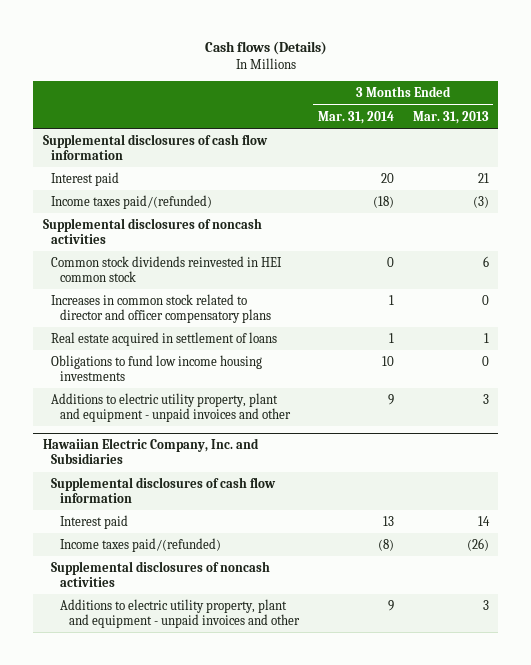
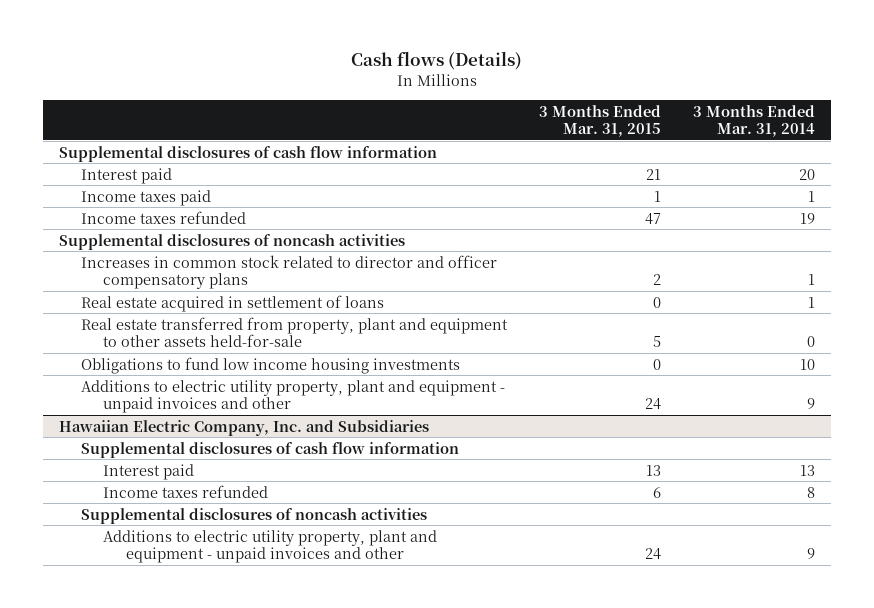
- | 3 Months Ended Mar. 31, 2014 | 3 Months Ended Mar. 31, 2013
+ | 3 Months Ended Mar. 31, 2015 | 3 Months Ended Mar. 31, 2014
- Income taxes paid/(refunded) | (18) | (3)
+ Income taxes paid | 1 | 1
+ Income taxes refunded | 47 | 19
- Common stock dividends reinvested in HEI common stock | 0 | 6
+ Real estate transferred from property, plant and equipment to other assets held-for-sale | 5 | 0
@ Hawaiian Electric Company, Inc. and Subsidiaries
- Income taxes paid/(refunded) | (8) | (26)
+ Income taxes refunded | 6 | 8

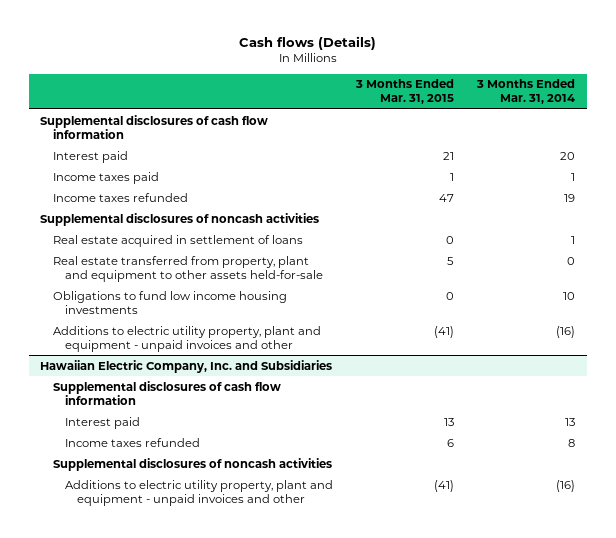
- Increases in common stock related to director and officer compensatory plans | 2 | 1
- Additions to electric utility property, plant and equipment - unpaid invoices and other | 24 | 9
+ Additions to electric utility property, plant and equipment - unpaid invoices and other | (41) | (16)
@ Hawaiian Electric Company, Inc. and Subsidiaries
- Additions to electric utility property, plant and equipment - unpaid invoices and other | 24 | 9
+ Additions to electric utility property, plant and equipment - unpaid invoices and other | (41) | (16)

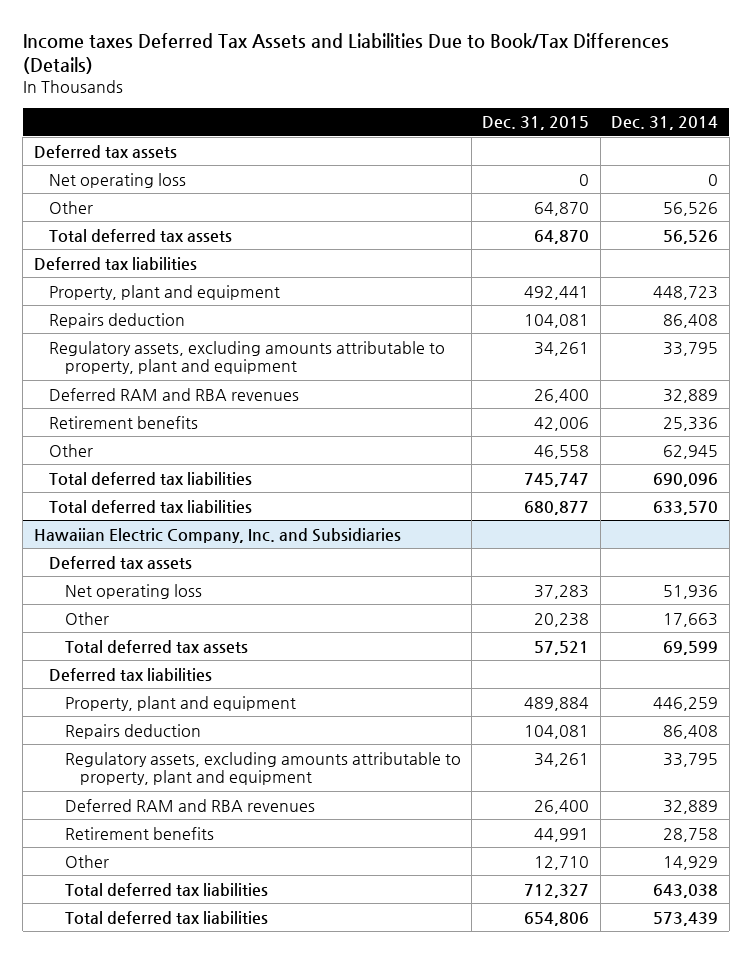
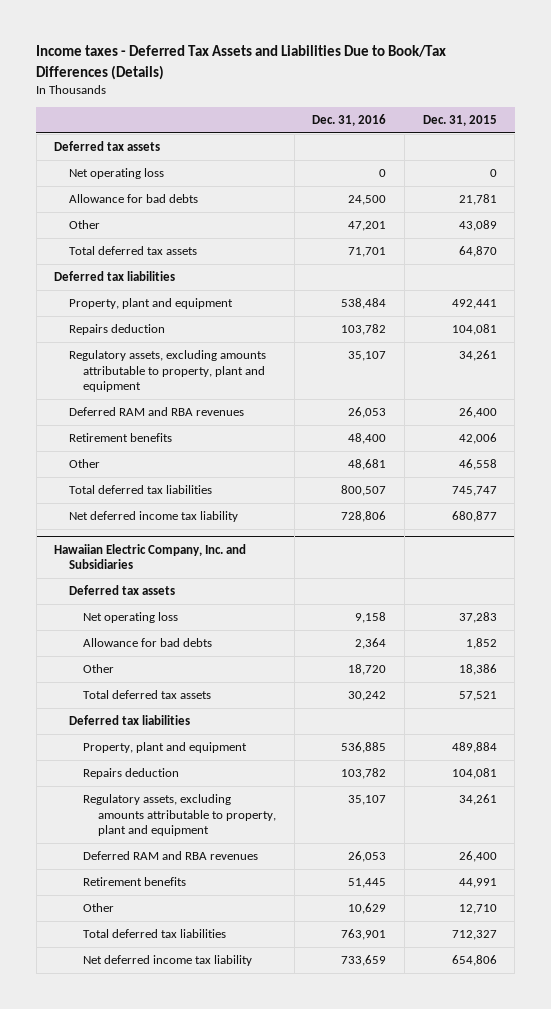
- Income taxes Deferred Tax Assets and Liabilities Due to Book/Tax Differences (Details)
+ Income taxes - Deferred Tax Assets and Liabilities Due to Book/Tax Differences (Details)
- | Dec. 31, 2015 | Dec. 31, 2014
+ | Dec. 31, 2016 | Dec. 31, 2015
- Other | 64,870 | 56,526
+ Allowance for bad debts | 24,500 | 21,781
+ Other | 47,201 | 43,089
- Total deferred tax liabilities | 680,877 | 633,570
+ Net deferred income tax liability | 728,806 | 680,877
@ Hawaiian Electric Company, Inc. and Subsidiaries
- Other | 20,238 | 17,663
+ Allowance for bad debts | 2,364 | 1,852
+ Other | 18,720 | 18,386
- Total deferred tax liabilities | 654,806 | 573,439
+ Net deferred income tax liability | 733,659 | 654,806

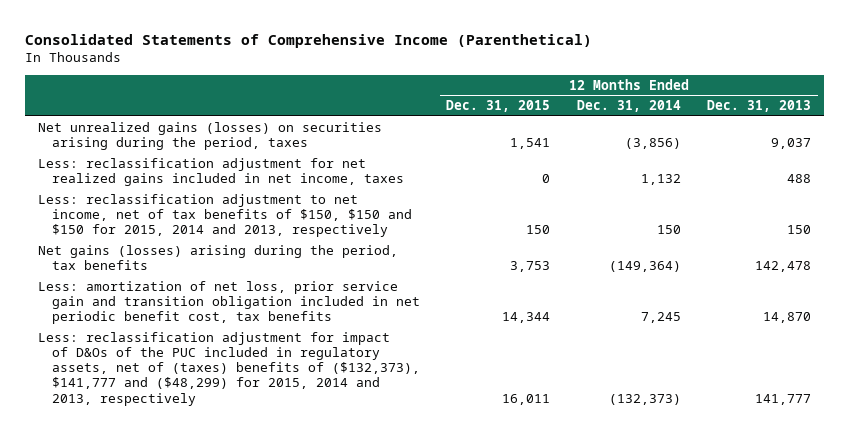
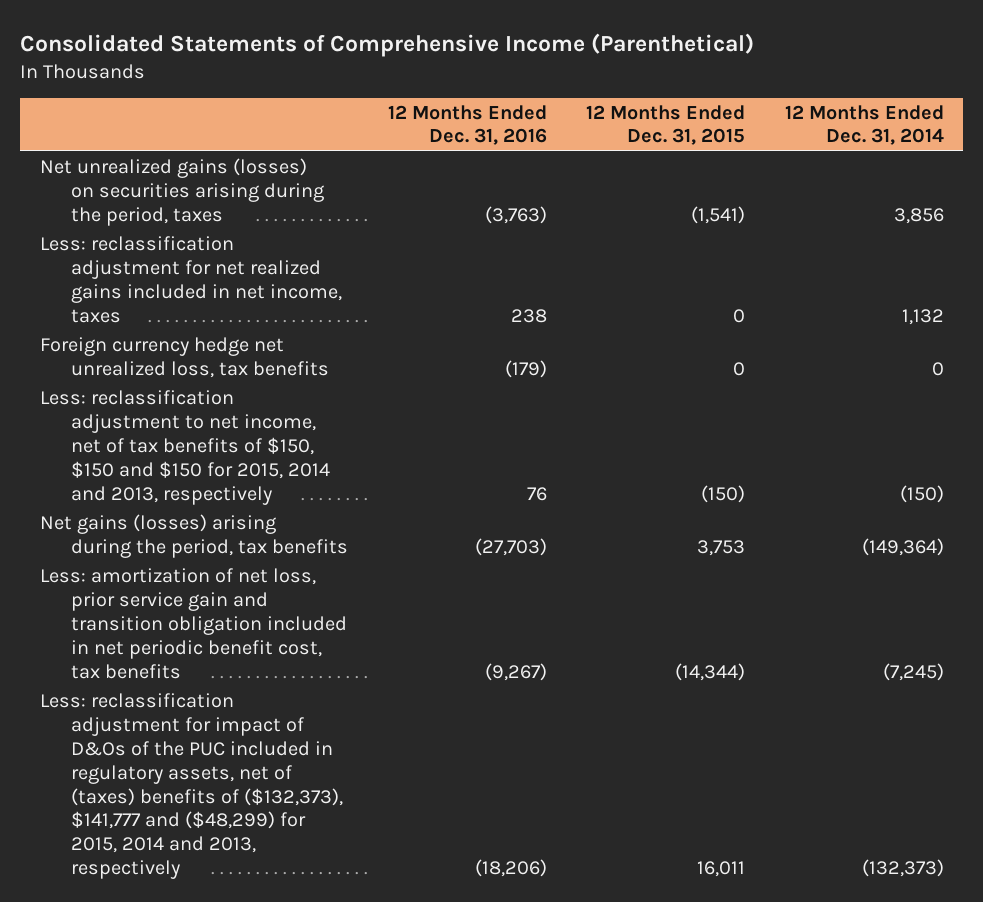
- | 12 Months Ended Dec. 31, 2015 | 12 Months Ended Dec. 31, 2014 | 12 Months Ended Dec. 31, 2013
+ | 12 Months Ended Dec. 31, 2016 | 12 Months Ended Dec. 31, 2015 | 12 Months Ended Dec. 31, 2014
- Net unrealized gains (losses) on securities arising during the period, taxes | 1,541 | (3,856) | 9,037
+ Net unrealized gains (losses) on securities arising during the period, taxes | (3,763) | (1,541) | 3,856
- Less: reclassification adjustment to net income, net of tax benefits of $150, $150 and $150 for 2015, 2014 and 2013, respectively | 150 | 150 | 150
+ Foreign currency hedge net unrealized loss, tax benefits | (179) | 0 | 0
+ Less: reclassification adjustment to net income, net of tax benefits of $150, $150 and $150 for 2015, 2014 and 2013, respectively | 76 | (150) | (150)
- Less: amortization of net loss, prior service gain and transition obligation included in net periodic benefit cost, tax benefits | 14,344 | 7,245 | 14,870
+ Less: amortization of net loss, prior service gain and transition obligation included in net periodic benefit cost, tax benefits | (9,267) | (14,344) | (7,245)

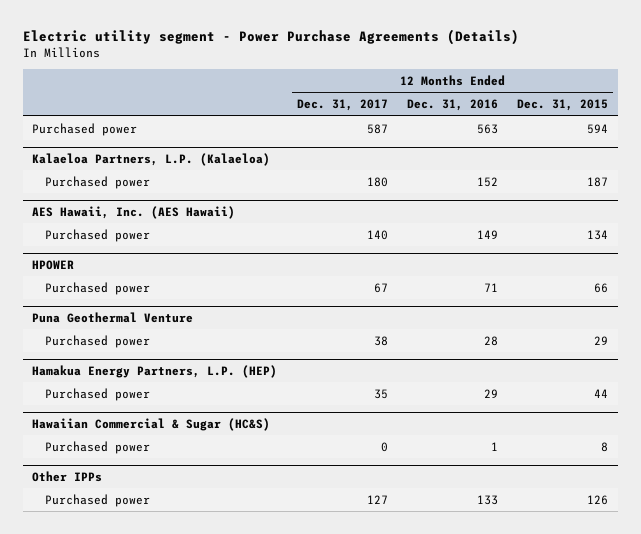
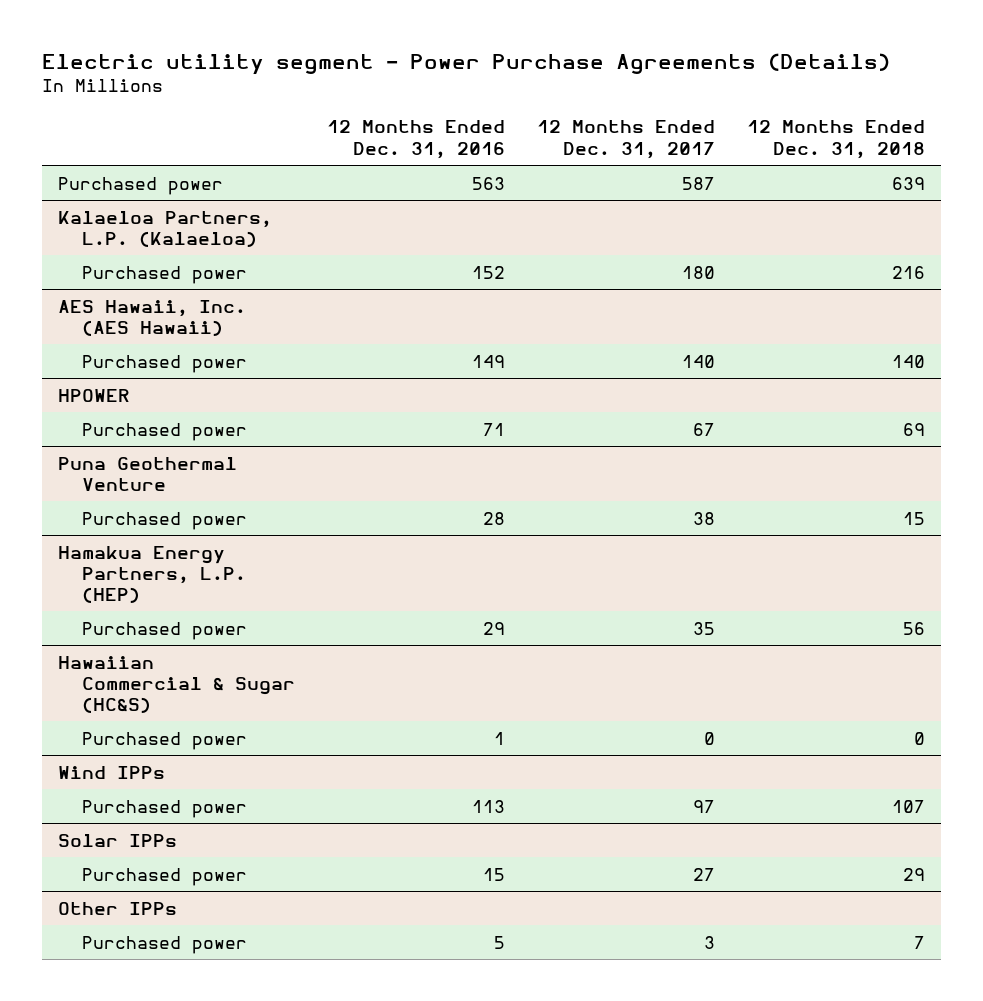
- | 12 Months Ended Dec. 31, 2017 | 12 Months Ended Dec. 31, 2016 | 12 Months Ended Dec. 31, 2015
+ | 12 Months Ended Dec. 31, 2016 | 12 Months Ended Dec. 31, 2017 | 12 Months Ended Dec. 31, 2018
+ Wind IPPs
+ Purchased power | 113 | 97 | 107
+ Solar IPPs
+ Purchased power | 15 | 27 | 29
@ Other IPPs
- Purchased power | 127 | 133 | 126
+ Purchased power | 5 | 3 | 7

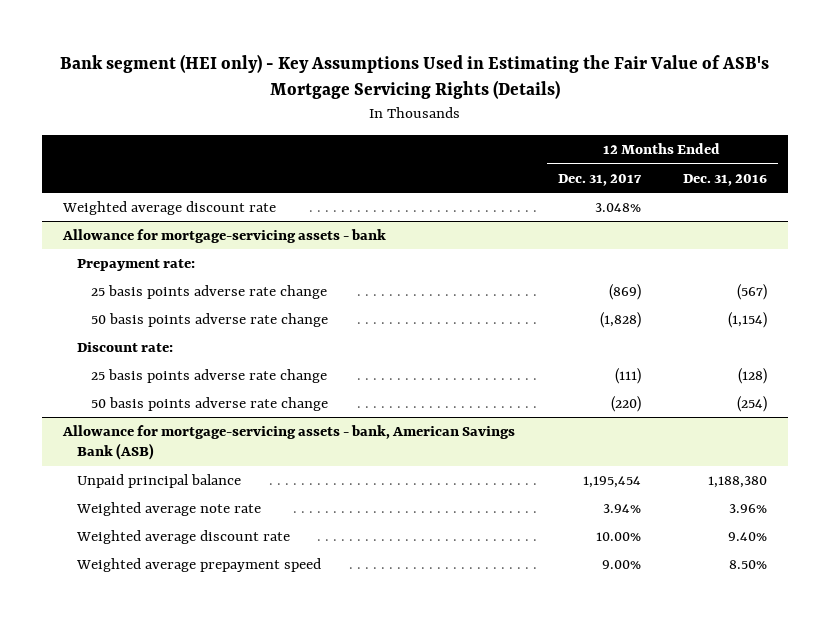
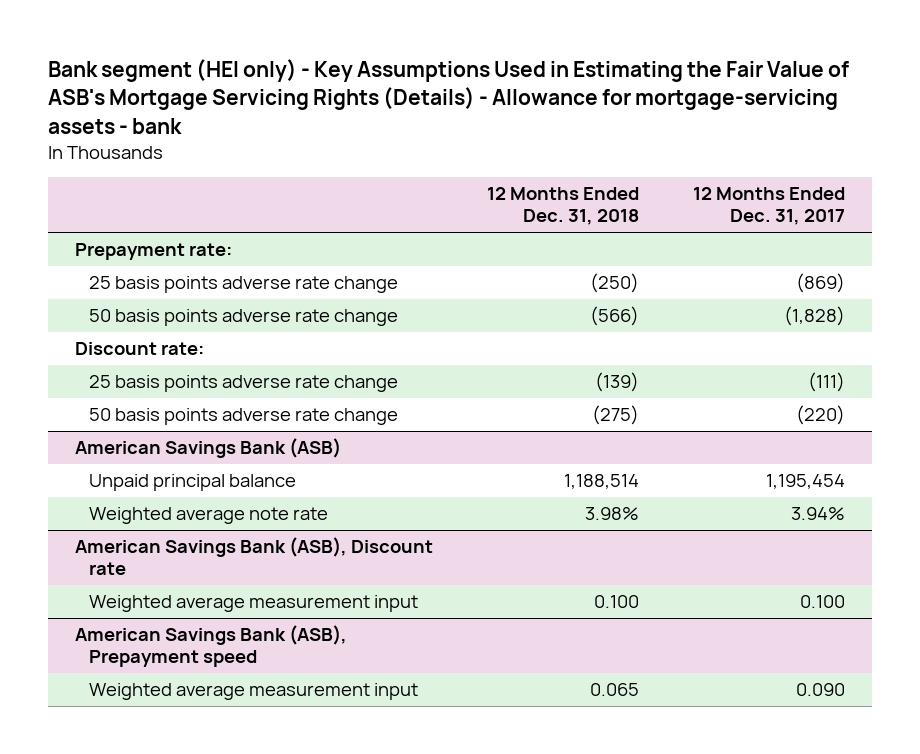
- Bank segment (HEI only) - Key Assumptions Used in Estimating the Fair Value of ASB's Mortgage Servicing Rights (Details)
+ Bank segment (HEI only) - Key Assumptions Used in Estimating the Fair Value of ASB's Mortgage Servicing Rights (Details) - Allowance for mortgage-servicing assets - bank
- | 12 Months Ended Dec. 31, 2017 | 12 Months Ended Dec. 31, 2016
+ | 12 Months Ended Dec. 31, 2018 | 12 Months Ended Dec. 31, 2017
- Weighted average discount rate | 3.048% |
- Allowance for mortgage-servicing assets - bank
- Allowance for mortgage-servicing assets - bank, American Savings Bank (ASB)
+ American Savings Bank (ASB)
- Weighted average discount rate | 10.00% | 9.40%
- Weighted average prepayment speed | 9.00% | 8.50%
+ American Savings Bank (ASB), Discount rate
+ Weighted average measurement input | 0.100 | 0.100
+ American Savings Bank (ASB), Prepayment speed
+ Weighted average measurement input | 0.065 | 0.090

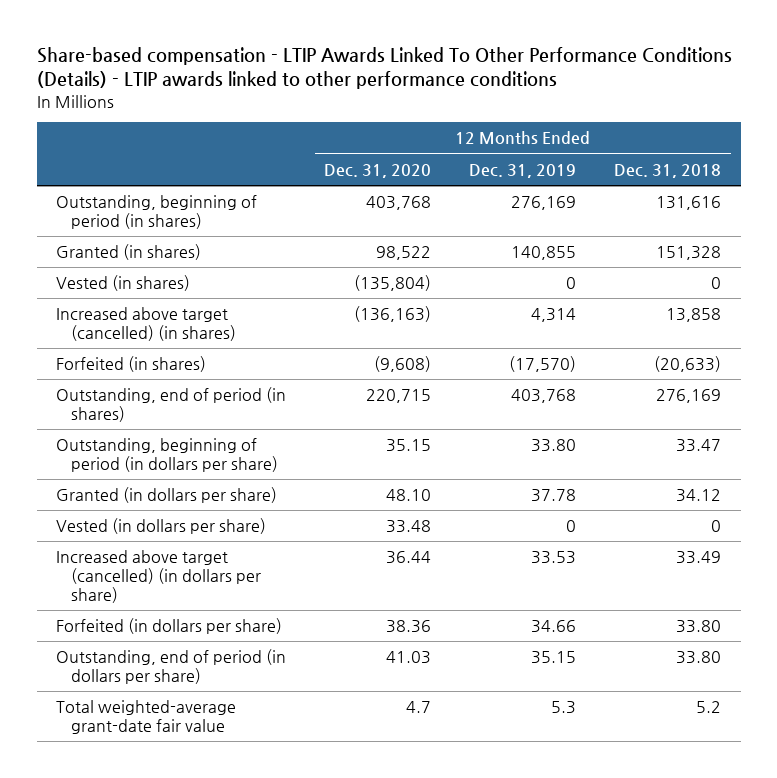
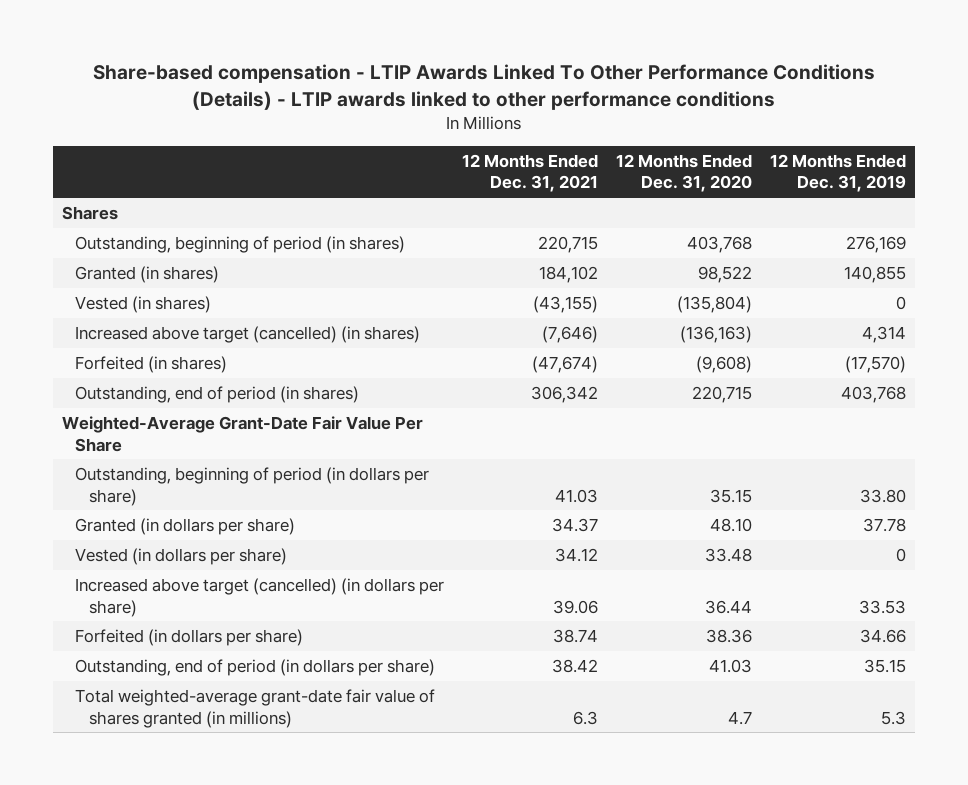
- | 12 Months Ended Dec. 31, 2020 | 12 Months Ended Dec. 31, 2019 | 12 Months Ended Dec. 31, 2018
+ | 12 Months Ended Dec. 31, 2021 | 12 Months Ended Dec. 31, 2020 | 12 Months Ended Dec. 31, 2019
+ Shares
+ Weighted-Average Grant-Date Fair Value Per Share
- Total weighted-average grant-date fair value | 4.7 | 5.3 | 5.2
+ Total weighted-average grant-date fair value of shares granted (in millions) | 6.3 | 4.7 | 5.3

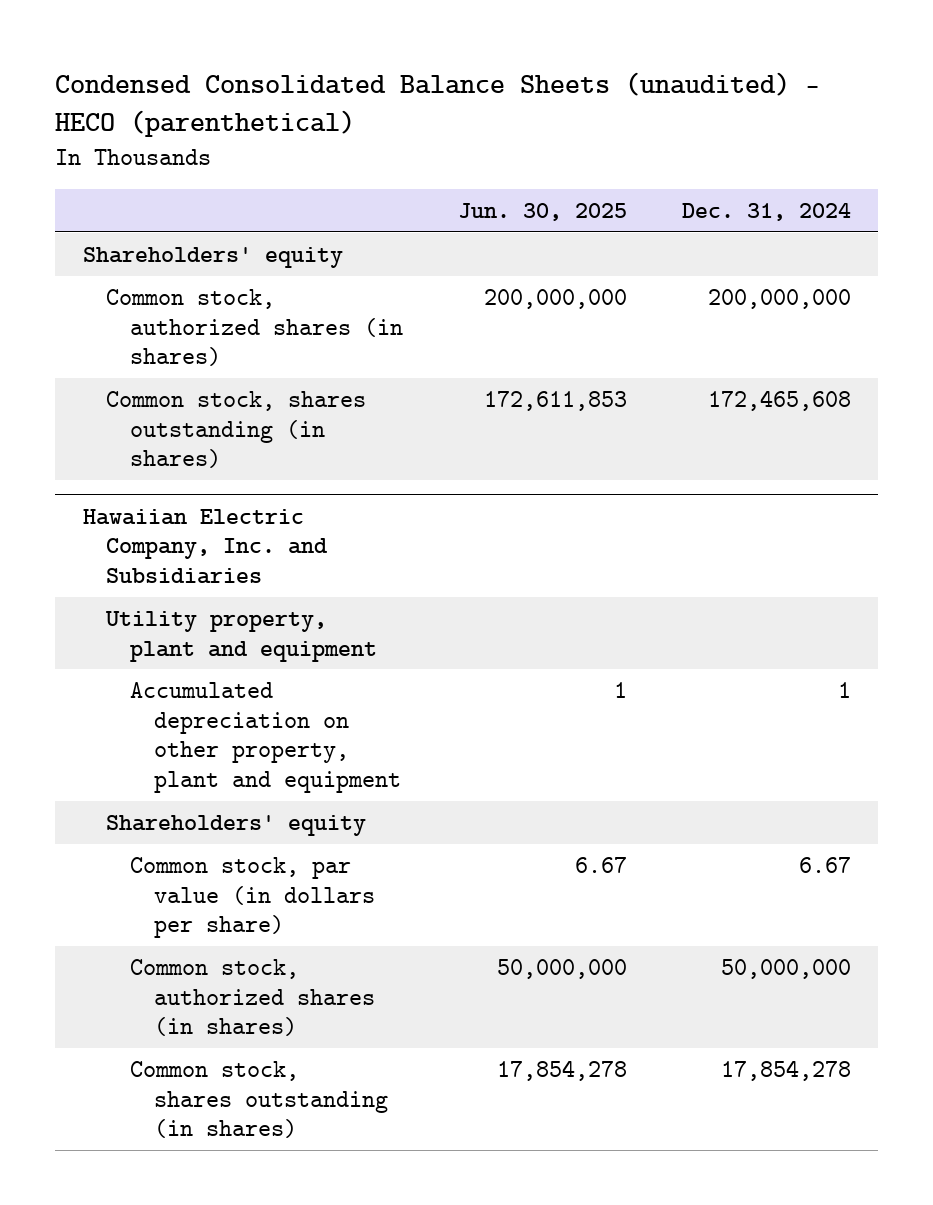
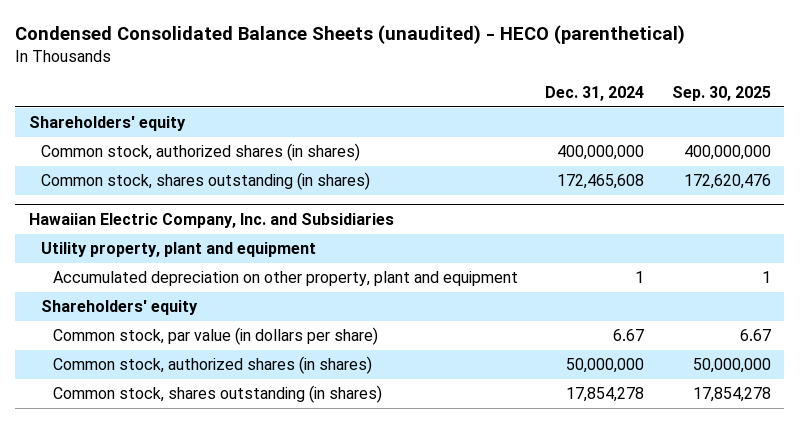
- | Jun. 30, 2025 | Dec. 31, 2024
+ | Dec. 31, 2024 | Sep. 30, 2025
- Common stock, authorized shares (in shares) | 200,000,000 | 200,000,000
+ Common stock, authorized shares (in shares) | 400,000,000 | 400,000,000

